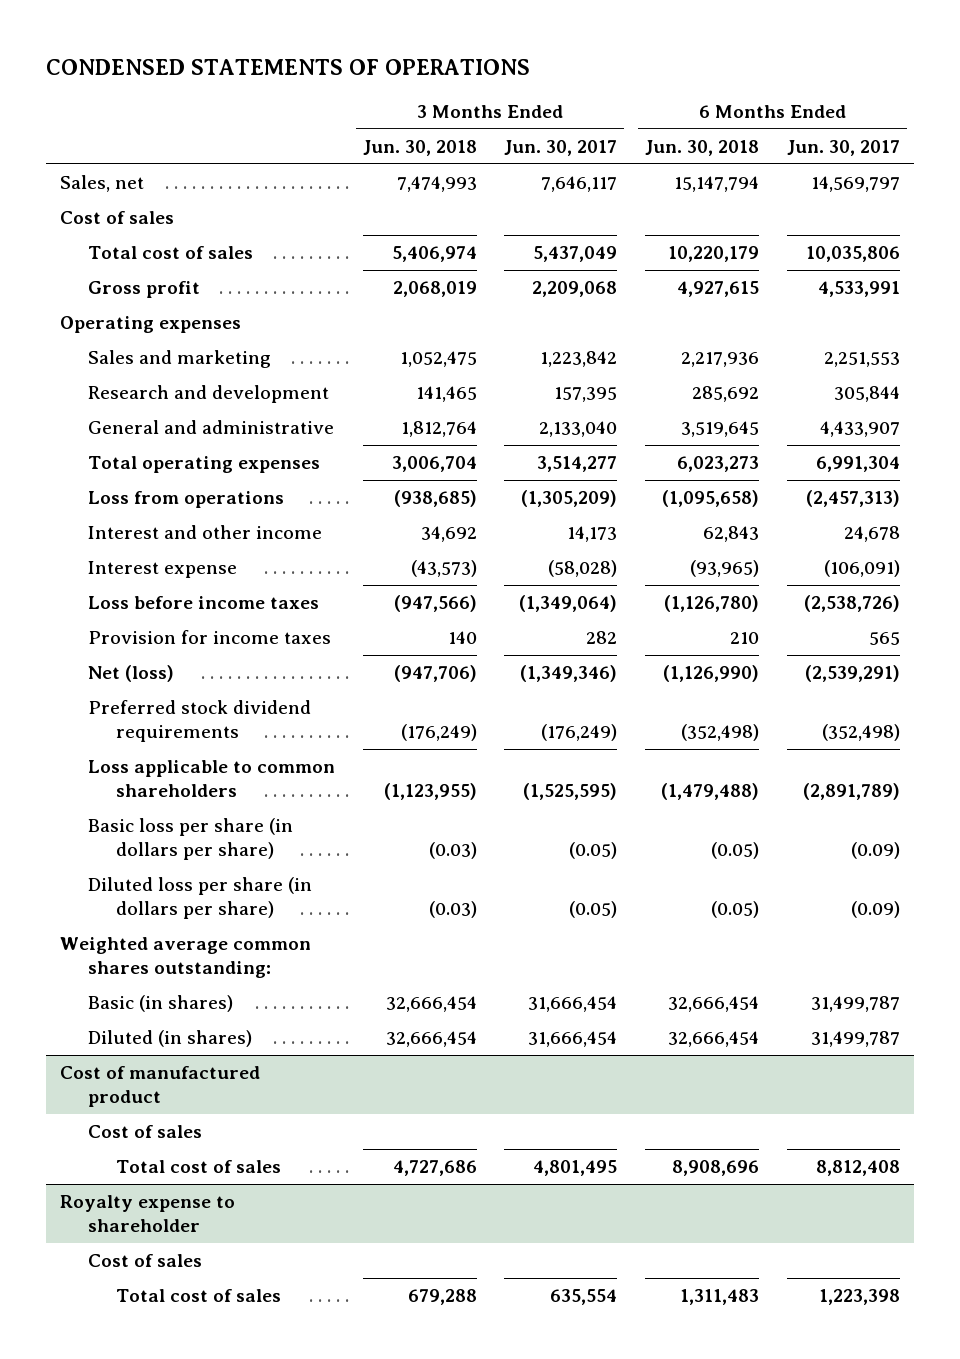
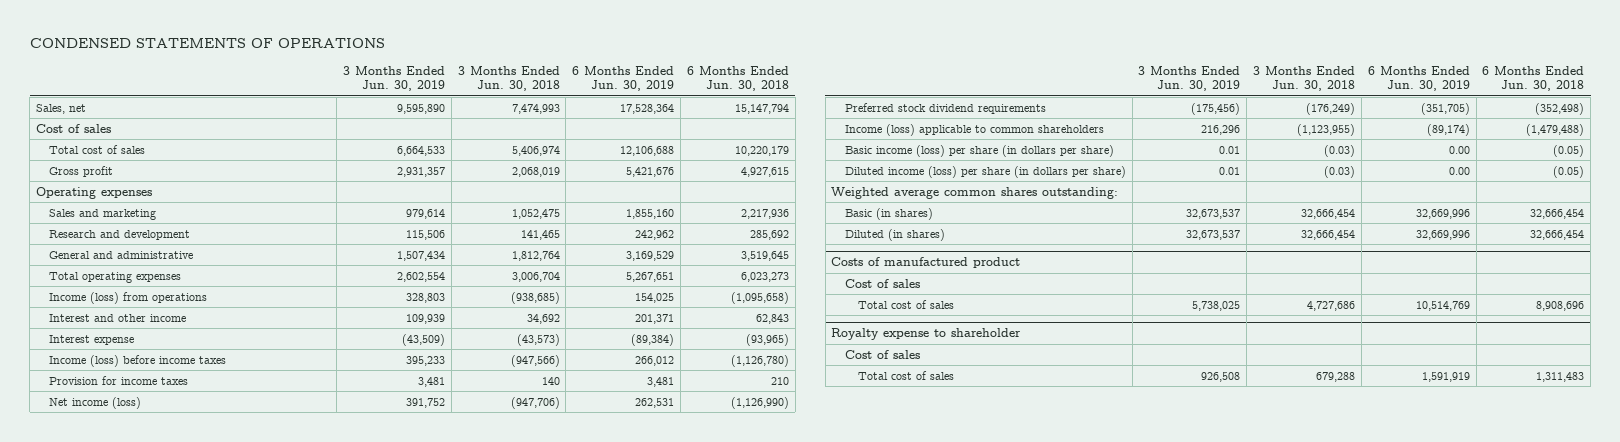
- | 3 Months Ended Jun. 30, 2018 | 3 Months Ended Jun. 30, 2017 | 6 Months Ended Jun. 30, 2018 | 6 Months Ended Jun. 30, 2017
+ | 3 Months Ended Jun. 30, 2019 | 3 Months Ended Jun. 30, 2018 | 6 Months Ended Jun. 30, 2019 | 6 Months Ended Jun. 30, 2018
- Loss from operations | (938,685) | (1,305,209) | (1,095,658) | (2,457,313)
+ Income (loss) from operations | 328,803 | (938,685) | 154,025 | (1,095,658)
- Loss before income taxes | (947,566) | (1,349,064) | (1,126,780) | (2,538,726)
+ Income (loss) before income taxes | 395,233 | (947,566) | 266,012 | (1,126,780)
- Net (loss) | (947,706) | (1,349,346) | (1,126,990) | (2,539,291)
+ Net income (loss) | 391,752 | (947,706) | 262,531 | (1,126,990)
- Loss applicable to common shareholders | (1,123,955) | (1,525,595) | (1,479,488) | (2,891,789)
- Basic loss per share (in dollars per share) | (0.03) | (0.05) | (0.05) | (0.09)
- Diluted loss per share (in dollars per share) | (0.03) | (0.05) | (0.05) | (0.09)
+ Income (loss) applicable to common shareholders | 216,296 | (1,123,955) | (89,174) | (1,479,488)
+ Basic income (loss) per share (in dollars per share) | 0.01 | (0.03) | 0.00 | (0.05)
+ Diluted income (loss) per share (in dollars per share) | 0.01 | (0.03) | 0.00 | (0.05)
- Cost of manufactured product
+ Costs of manufactured product

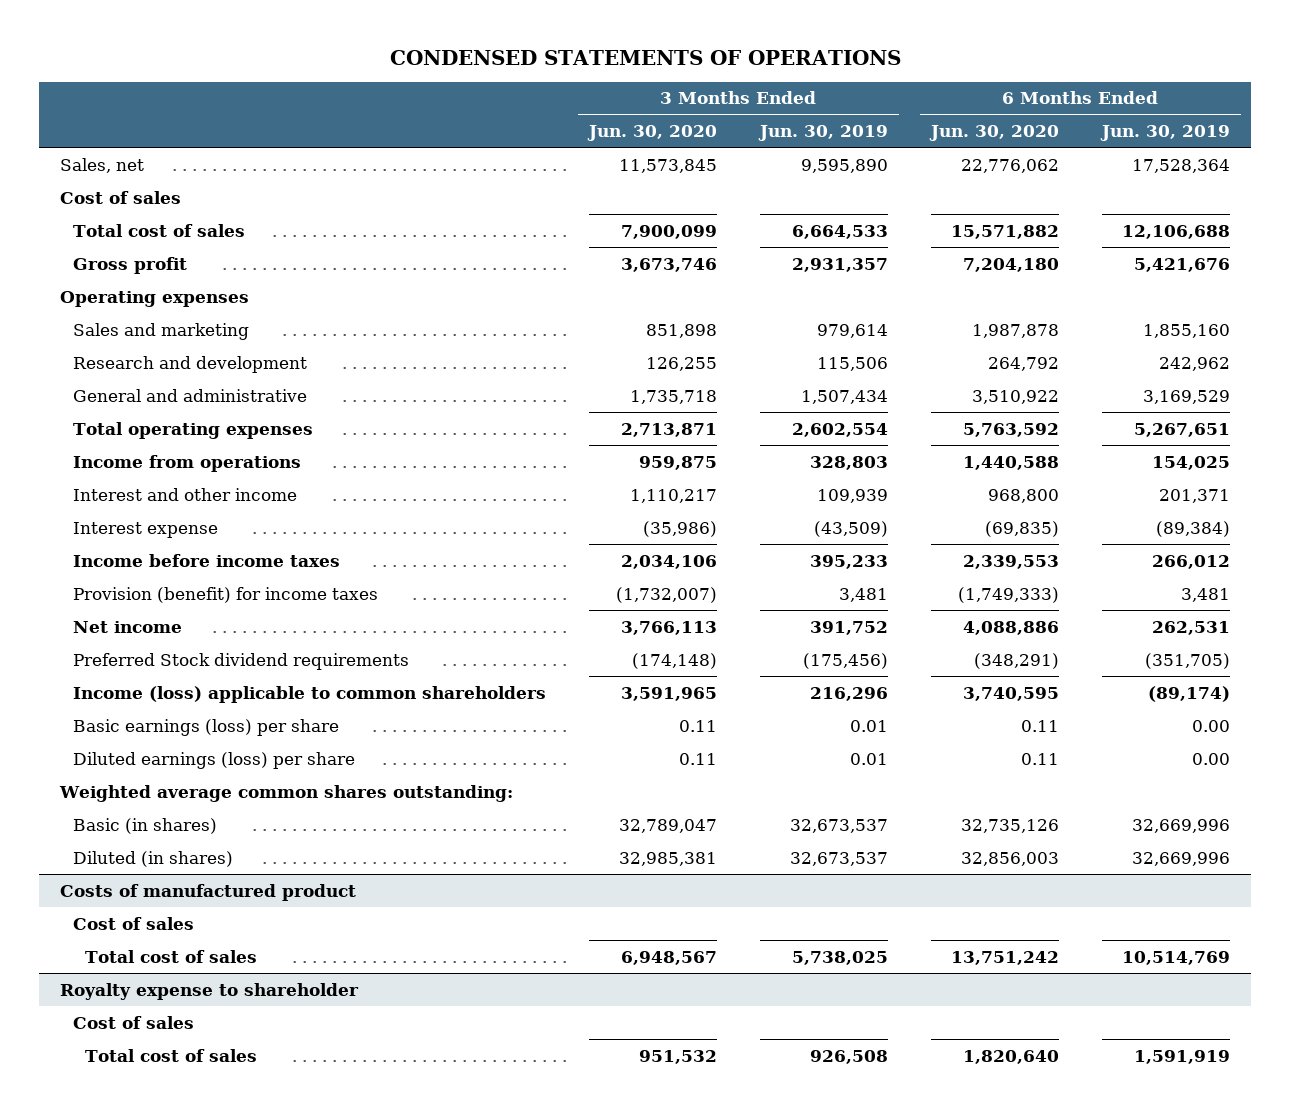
- | 3 Months Ended Jun. 30, 2019 | 3 Months Ended Jun. 30, 2018 | 6 Months Ended Jun. 30, 2019 | 6 Months Ended Jun. 30, 2018
+ | 3 Months Ended Jun. 30, 2020 | 3 Months Ended Jun. 30, 2019 | 6 Months Ended Jun. 30, 2020 | 6 Months Ended Jun. 30, 2019
- Income (loss) from operations | 328,803 | (938,685) | 154,025 | (1,095,658)
+ Income from operations | 959,875 | 328,803 | 1,440,588 | 154,025
- Income (loss) before income taxes | 395,233 | (947,566) | 266,012 | (1,126,780)
- Provision for income taxes | 3,481 | 140 | 3,481 | 210
- Net income (loss) | 391,752 | (947,706) | 262,531 | (1,126,990)
- Preferred stock dividend requirements | (175,456) | (176,249) | (351,705) | (352,498)
+ Income before income taxes | 2,034,106 | 395,233 | 2,339,553 | 266,012
+ Provision (benefit) for income taxes | (1,732,007) | 3,481 | (1,749,333) | 3,481
+ Net income | 3,766,113 | 391,752 | 4,088,886 | 262,531
+ Preferred Stock dividend requirements | (174,148) | (175,456) | (348,291) | (351,705)
- Basic income (loss) per share (in dollars per share) | 0.01 | (0.03) | 0.00 | (0.05)
- Diluted income (loss) per share (in dollars per share) | 0.01 | (0.03) | 0.00 | (0.05)
+ Basic earnings (loss) per share | 0.11 | 0.01 | 0.11 | 0.00
+ Diluted earnings (loss) per share | 0.11 | 0.01 | 0.11 | 0.00

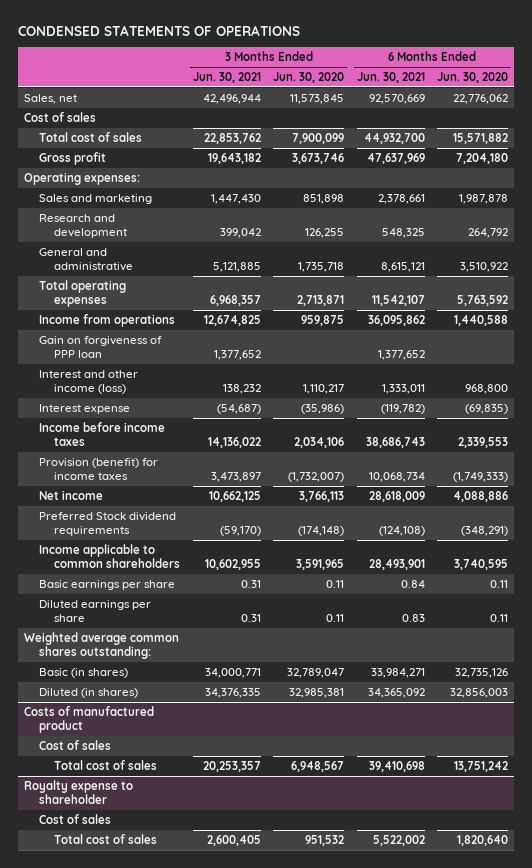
- | 3 Months Ended Jun. 30, 2020 | 3 Months Ended Jun. 30, 2019 | 6 Months Ended Jun. 30, 2020 | 6 Months Ended Jun. 30, 2019
+ | 3 Months Ended Jun. 30, 2021 | 3 Months Ended Jun. 30, 2020 | 6 Months Ended Jun. 30, 2021 | 6 Months Ended Jun. 30, 2020
- Operating expenses
+ Operating expenses:
- Interest and other income | 1,110,217 | 109,939 | 968,800 | 201,371
+ Gain on forgiveness of PPP loan | 1,377,652 | | 1,377,652 |
+ Interest and other income (loss) | 138,232 | 1,110,217 | 1,333,011 | 968,800
- Income (loss) applicable to common shareholders | 3,591,965 | 216,296 | 3,740,595 | (89,174)
- Basic earnings (loss) per share | 0.11 | 0.01 | 0.11 | 0.00
- Diluted earnings (loss) per share | 0.11 | 0.01 | 0.11 | 0.00
+ Income applicable to common shareholders | 10,602,955 | 3,591,965 | 28,493,901 | 3,740,595
+ Basic earnings per share | 0.31 | 0.11 | 0.84 | 0.11
+ Diluted earnings per share | 0.31 | 0.11 | 0.83 | 0.11

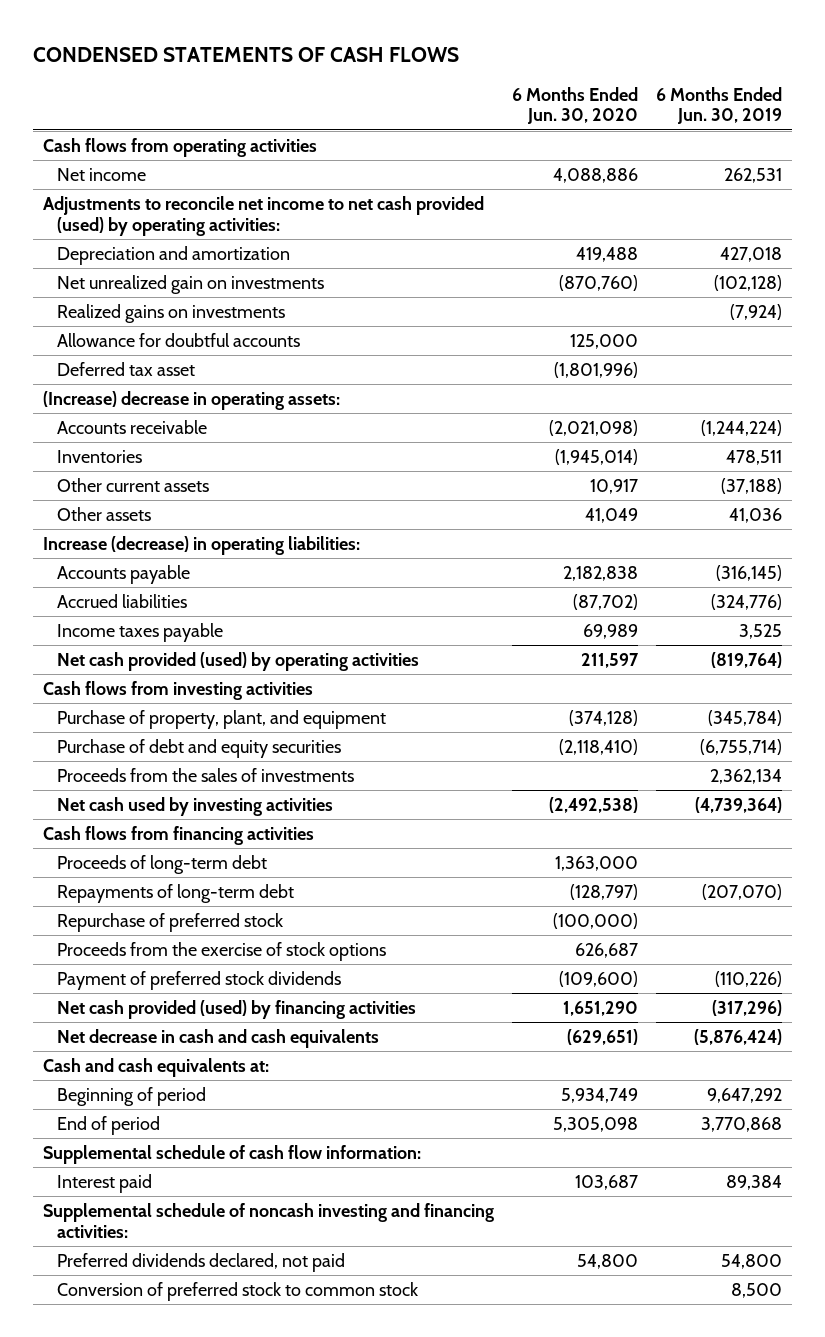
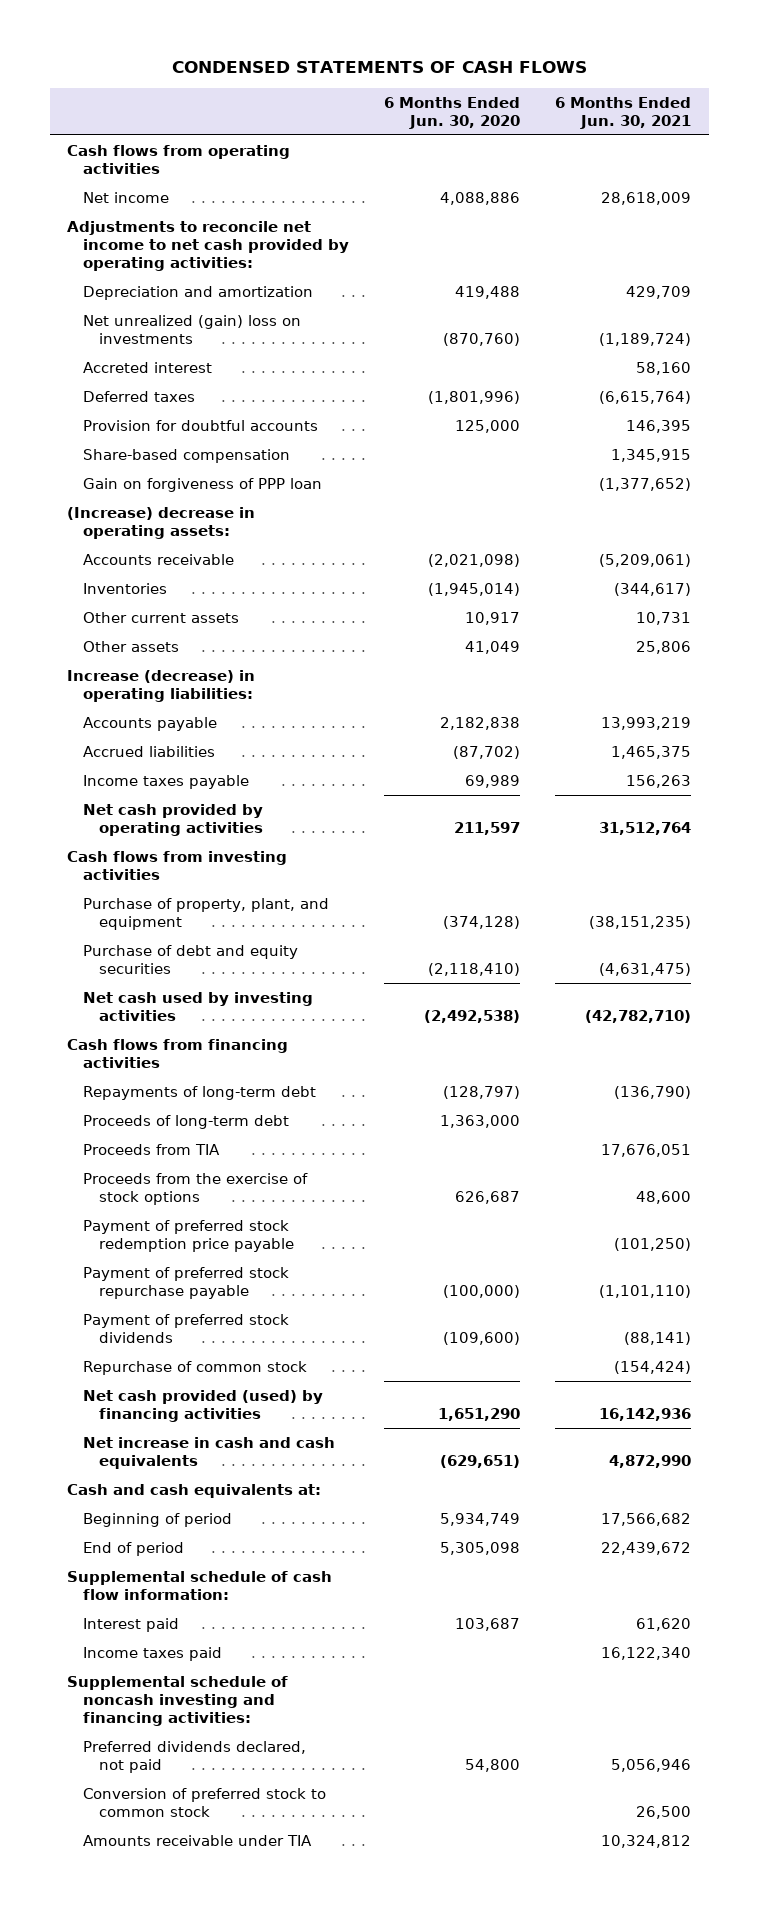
- | 6 Months Ended Jun. 30, 2020 | 6 Months Ended Jun. 30, 2019
+ | 6 Months Ended Jun. 30, 2020 | 6 Months Ended Jun. 30, 2021
- Adjustments to reconcile net income to net cash provided (used) by operating activities:
+ Adjustments to reconcile net income to net cash provided by operating activities:
- Net unrealized gain on investments | (870,760) | (102,128)
- Realized gains on investments | | (7,924)
- Allowance for doubtful accounts | 125,000 |
- Deferred tax asset | (1,801,996) |
+ Net unrealized (gain) loss on investments | (870,760) | (1,189,724)
+ Accreted interest | | 58,160
+ Deferred taxes | (1,801,996) | (6,615,764)
+ Provision for doubtful accounts | 125,000 | 146,395
+ Share-based compensation | | 1,345,915
+ Gain on forgiveness of PPP loan | | (1,377,652)
- Net cash provided (used) by operating activities | 211,597 | (819,764)
+ Net cash provided by operating activities | 211,597 | 31,512,764
- Proceeds from the sales of investments | | 2,362,134
- Repurchase of preferred stock | (100,000) |
moved down: Proceeds of long-term debt | 1,363,000 |
+ Proceeds from TIA | | 17,676,051
+ Payment of preferred stock redemption price payable | | (101,250)
+ Payment of preferred stock repurchase payable | (100,000) | (1,101,110)
+ Repurchase of common stock | | (154,424)
- Net decrease in cash and cash equivalents | (629,651) | (5,876,424)
+ Net increase in cash and cash equivalents | (629,651) | 4,872,990
+ Income taxes paid | | 16,122,340
+ Amounts receivable under TIA | | 10,324,812

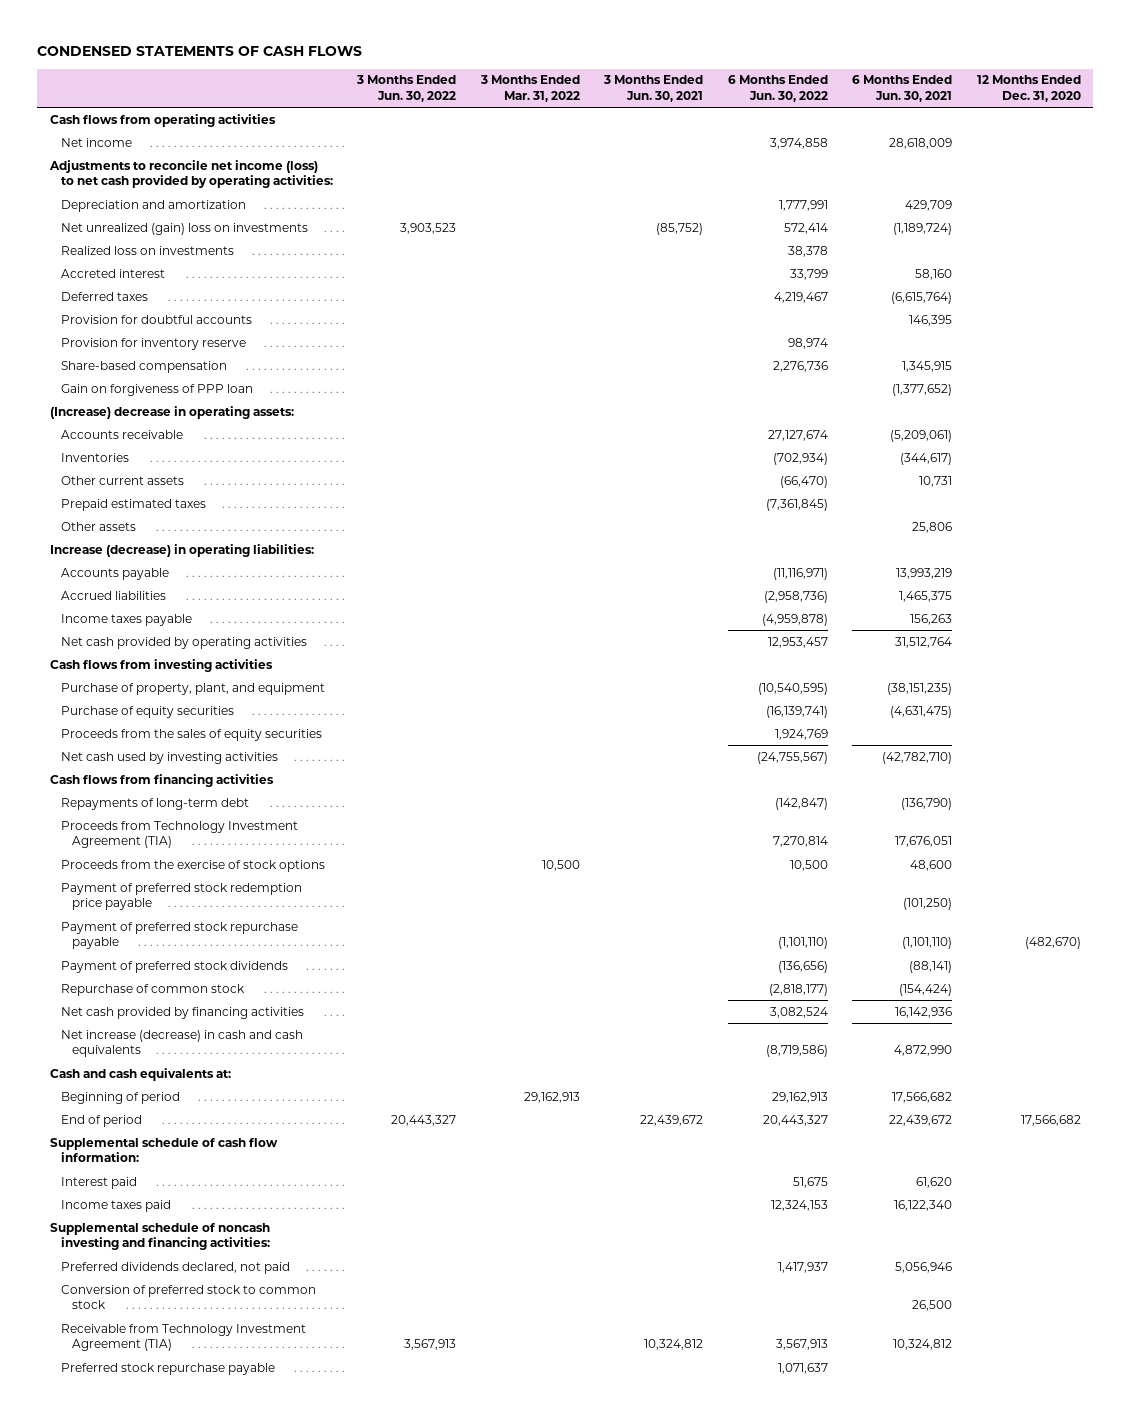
- | 6 Months Ended Jun. 30, 2020 | 6 Months Ended Jun. 30, 2021
+ | 3 Months Ended Jun. 30, 2022 | 3 Months Ended Mar. 31, 2022 | 3 Months Ended Jun. 30, 2021 | 6 Months Ended Jun. 30, 2022 | 6 Months Ended Jun. 30, 2021 | 12 Months Ended Dec. 31, 2020
- Adjustments to reconcile net income to net cash provided by operating activities:
+ Adjustments to reconcile net income (loss) to net cash provided by operating activities:
+ Realized loss on investments | | | | 38,378 | |
+ Provision for inventory reserve | | | | 98,974 | |
+ Prepaid estimated taxes | | | | (7,361,845) | |
- Purchase of debt and equity securities | (2,118,410) | (4,631,475)
+ Purchase of equity securities | | | | (16,139,741) | (4,631,475) |
+ Proceeds from the sales of equity securities | | | | 1,924,769 | |
- Proceeds of long-term debt | 1,363,000 |
- Proceeds from TIA | | 17,676,051
+ Proceeds from Technology Investment Agreement (TIA) | | | | 7,270,814 | 17,676,051 |
- Net cash provided (used) by financing activities | 1,651,290 | 16,142,936
- Net increase in cash and cash equivalents | (629,651) | 4,872,990
+ Net cash provided by financing activities | | | | 3,082,524 | 16,142,936 |
+ Net increase (decrease) in cash and cash equivalents | | | | (8,719,586) | 4,872,990 |
- Amounts receivable under TIA | | 10,324,812
+ Receivable from Technology Investment Agreement (TIA) | 3,567,913 | | 10,324,812 | 3,567,913 | 10,324,812 |
+ Preferred stock repurchase payable | | | | 1,071,637 | |

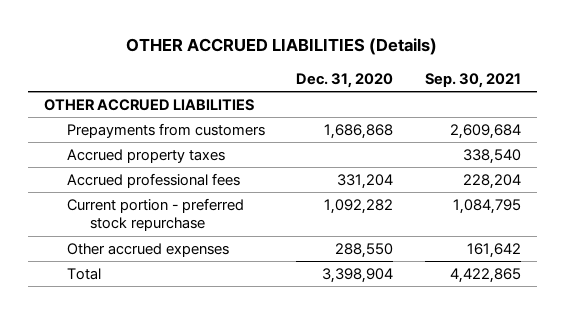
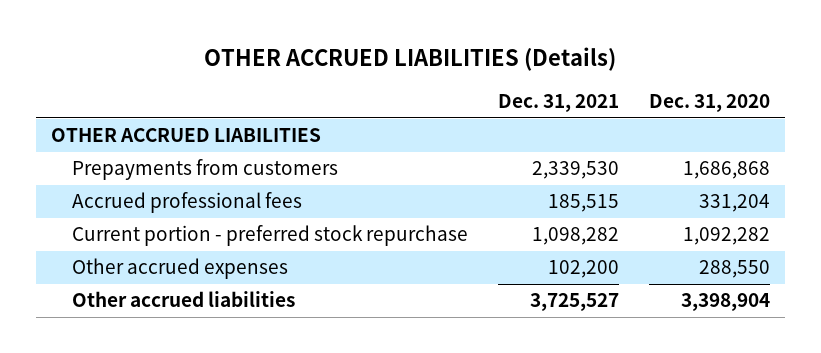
- | Dec. 31, 2020 | Sep. 30, 2021
+ | Dec. 31, 2021 | Dec. 31, 2020
- Accrued property taxes | | 338,540
- Total | 3,398,904 | 4,422,865
+ Other accrued liabilities | 3,725,527 | 3,398,904

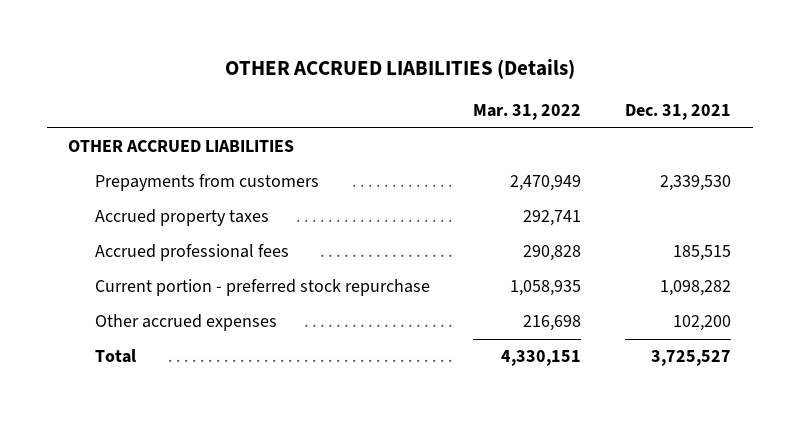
- | Dec. 31, 2021 | Dec. 31, 2020
+ | Mar. 31, 2022 | Dec. 31, 2021
+ Accrued property taxes | 292,741 |
- Other accrued liabilities | 3,725,527 | 3,398,904
+ Total | 4,330,151 | 3,725,527

